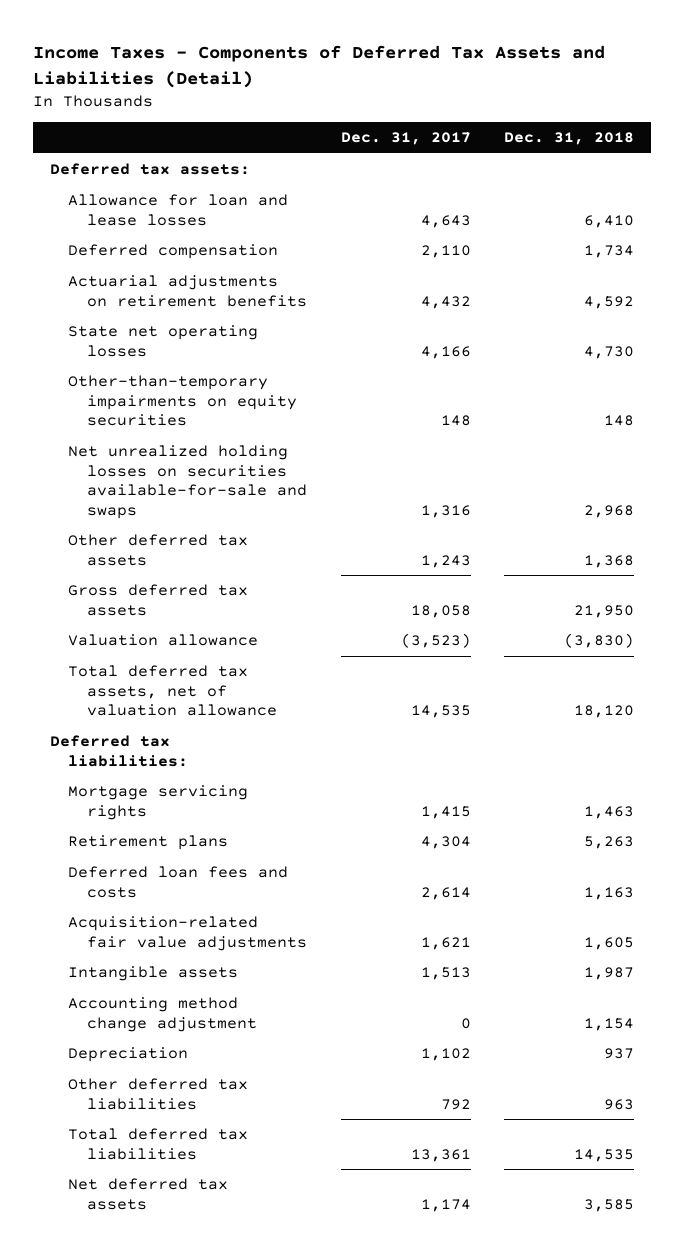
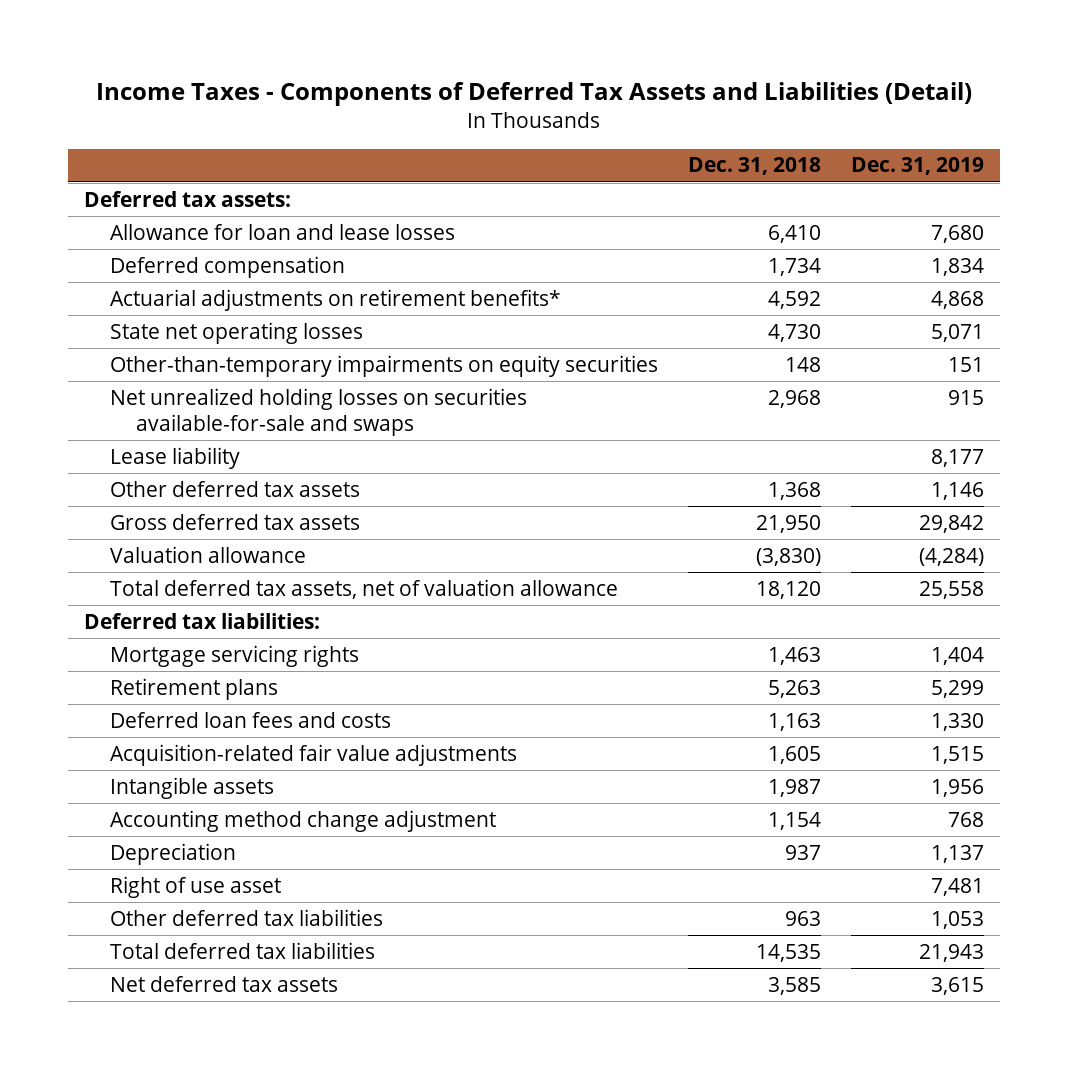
- | Dec. 31, 2017 | Dec. 31, 2018
+ | Dec. 31, 2018 | Dec. 31, 2019
- Actuarial adjustments on retirement benefits | 4,432 | 4,592
+ Actuarial adjustments on retirement benefits* | 4,592 | 4,868
+ Lease liability | | 8,177
+ Right of use asset | | 7,481

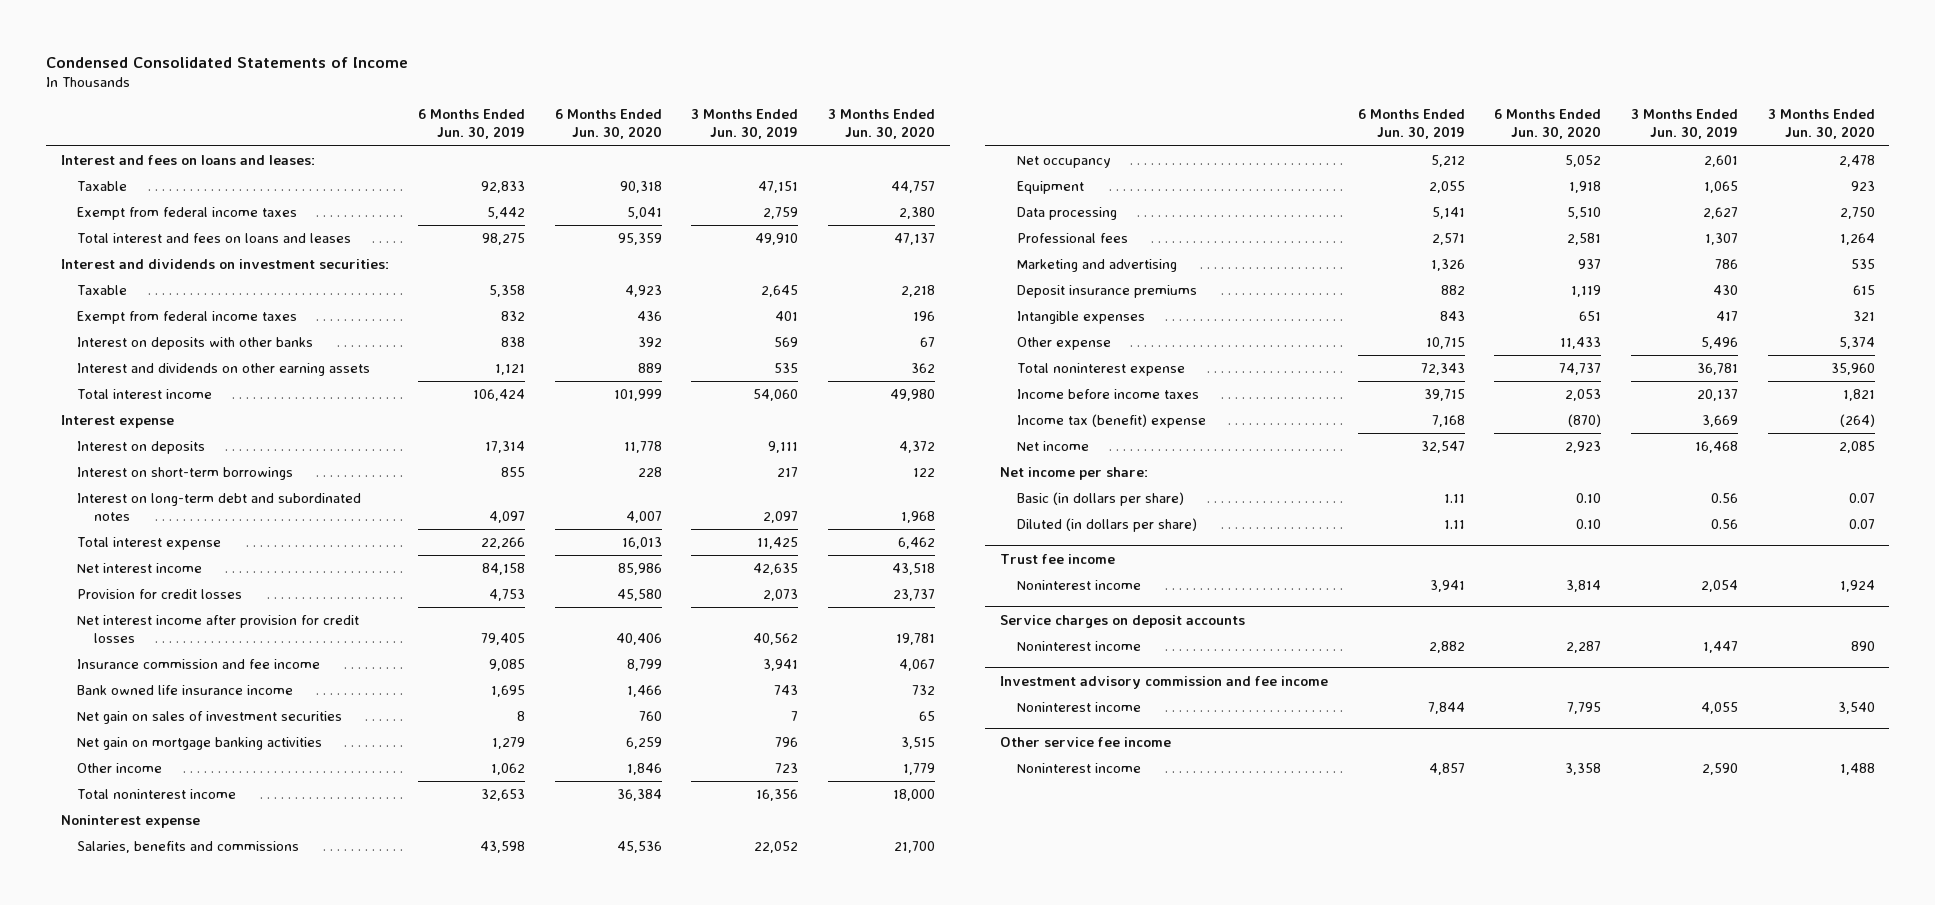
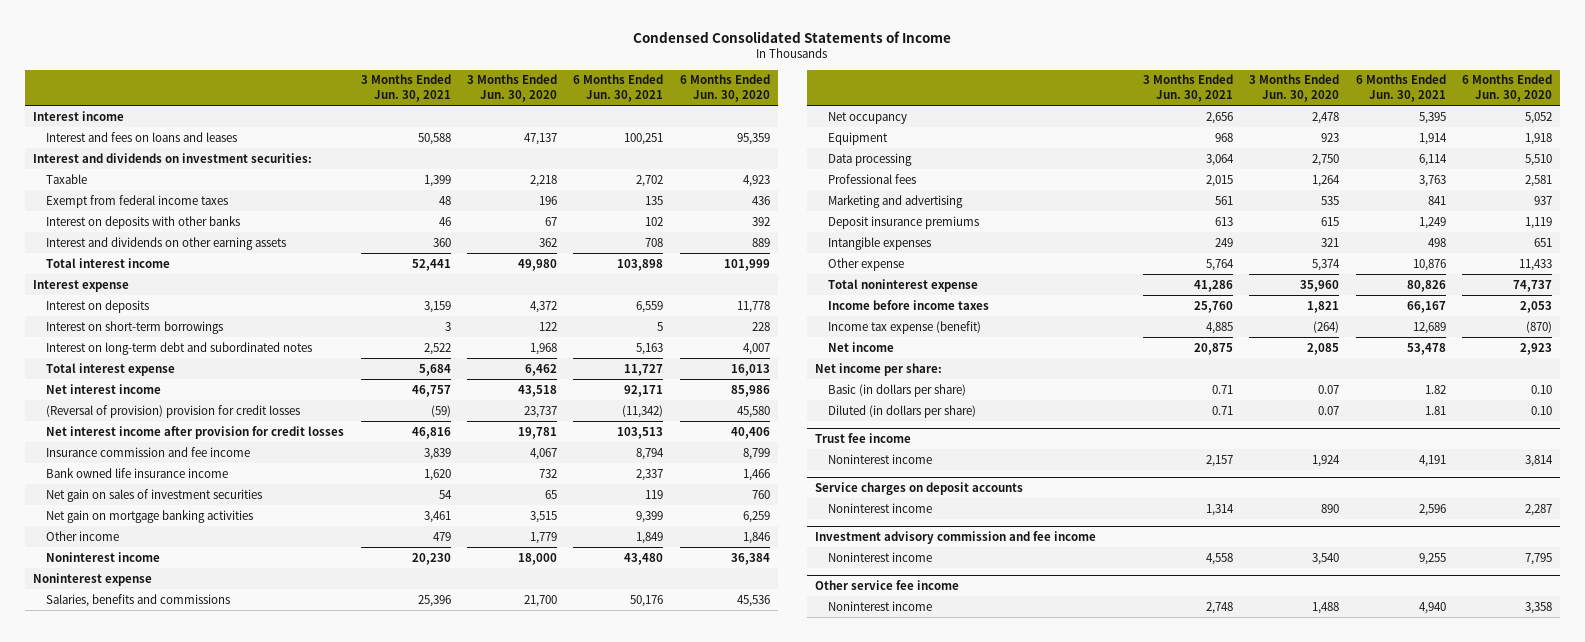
- | 6 Months Ended Jun. 30, 2019 | 6 Months Ended Jun. 30, 2020 | 3 Months Ended Jun. 30, 2019 | 3 Months Ended Jun. 30, 2020
+ | 3 Months Ended Jun. 30, 2021 | 3 Months Ended Jun. 30, 2020 | 6 Months Ended Jun. 30, 2021 | 6 Months Ended Jun. 30, 2020
- Interest and fees on loans and leases:
- Taxable | 92,833 | 90,318 | 47,151 | 44,757
- Exempt from federal income taxes | 5,442 | 5,041 | 2,759 | 2,380
- Total interest and fees on loans and leases | 98,275 | 95,359 | 49,910 | 47,137
+ Interest income
+ Interest and fees on loans and leases | 50,588 | 47,137 | 100,251 | 95,359
- Provision for credit losses | 4,753 | 45,580 | 2,073 | 23,737
+ (Reversal of provision) provision for credit losses | (59) | 23,737 | (11,342) | 45,580
- Total noninterest income | 32,653 | 36,384 | 16,356 | 18,000
+ Noninterest income | 20,230 | 18,000 | 43,480 | 36,384
- Income tax (benefit) expense | 7,168 | (870) | 3,669 | (264)
+ Income tax expense (benefit) | 4,885 | (264) | 12,689 | (870)

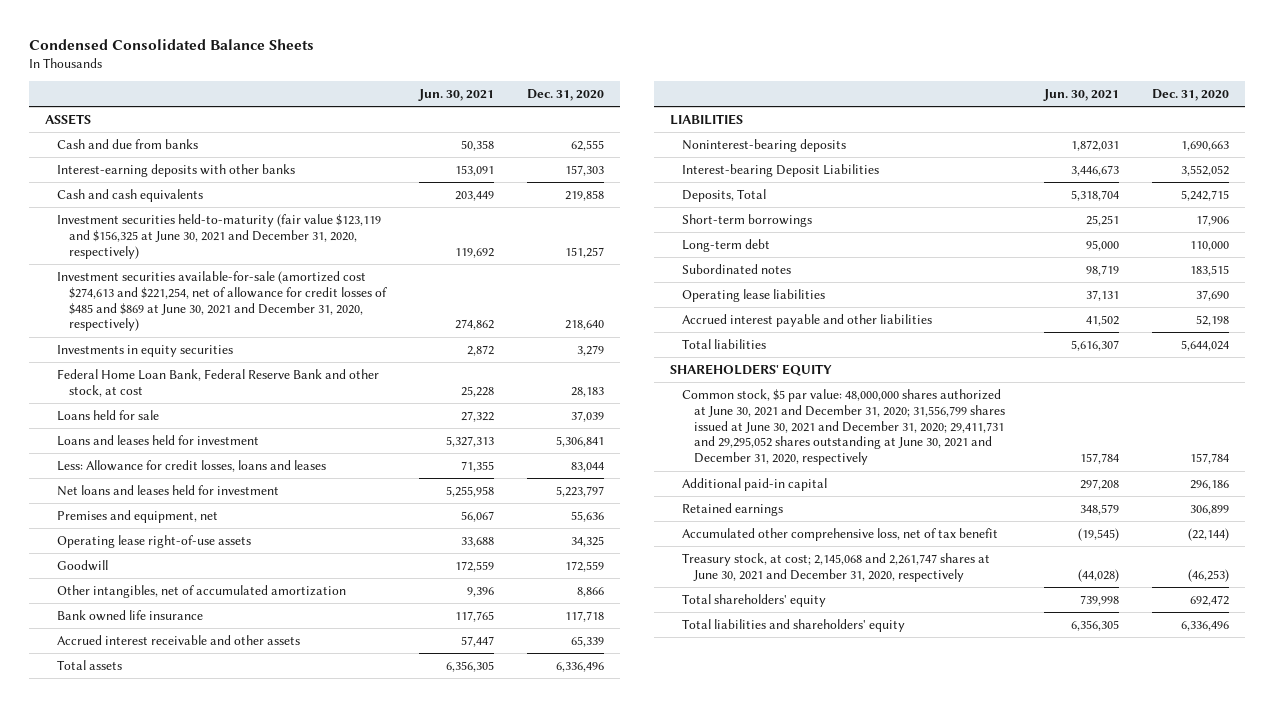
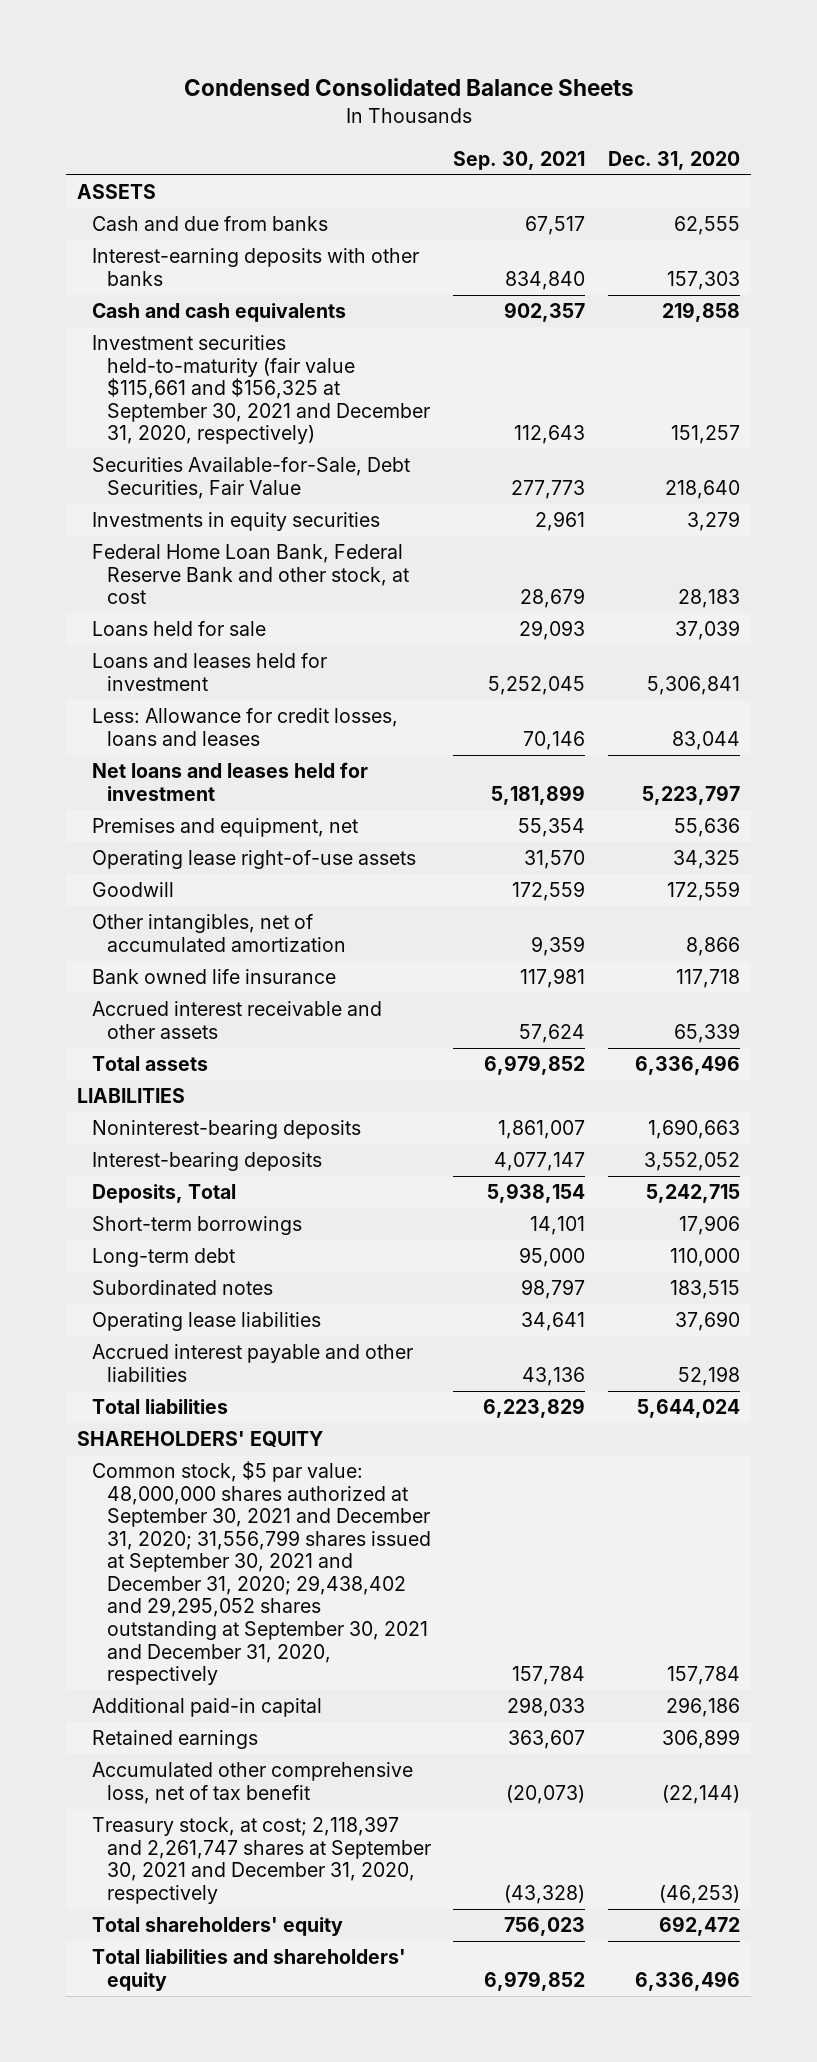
- | Jun. 30, 2021 | Dec. 31, 2020
+ | Sep. 30, 2021 | Dec. 31, 2020
- Investment securities held-to-maturity (fair value $123,119 and $156,325 at June 30, 2021 and December 31, 2020, respectively) | 119,692 | 151,257
- Investment securities available-for-sale (amortized cost $274,613 and $221,254, net of allowance for credit losses of $485 and $869 at June 30, 2021 and December 31, 2020, respectively) | 274,862 | 218,640
+ Investment securities held-to-maturity (fair value $115,661 and $156,325 at September 30, 2021 and December 31, 2020, respectively) | 112,643 | 151,257
+ Securities Available-for-Sale, Debt Securities, Fair Value | 277,773 | 218,640
- Interest-bearing Deposit Liabilities | 3,446,673 | 3,552,052
+ Interest-bearing deposits | 4,077,147 | 3,552,052
- Common stock, $5 par value: 48,000,000 shares authorized at June 30, 2021 and December 31, 2020; 31,556,799 shares issued at June 30, 2021 and December 31, 2020; 29,411,731 and 29,295,052 shares outstanding at June 30, 2021 and December 31, 2020, respectively | 157,784 | 157,784
+ Common stock, $5 par value: 48,000,000 shares authorized at September 30, 2021 and December 31, 2020; 31,556,799 shares issued at September 30, 2021 and December 31, 2020; 29,438,402 and 29,295,052 shares outstanding at September 30, 2021 and December 31, 2020, respectively | 157,784 | 157,784
- Treasury stock, at cost; 2,145,068 and 2,261,747 shares at June 30, 2021 and December 31, 2020, respectively | (44,028) | (46,253)
+ Treasury stock, at cost; 2,118,397 and 2,261,747 shares at September 30, 2021 and December 31, 2020, respectively | (43,328) | (46,253)

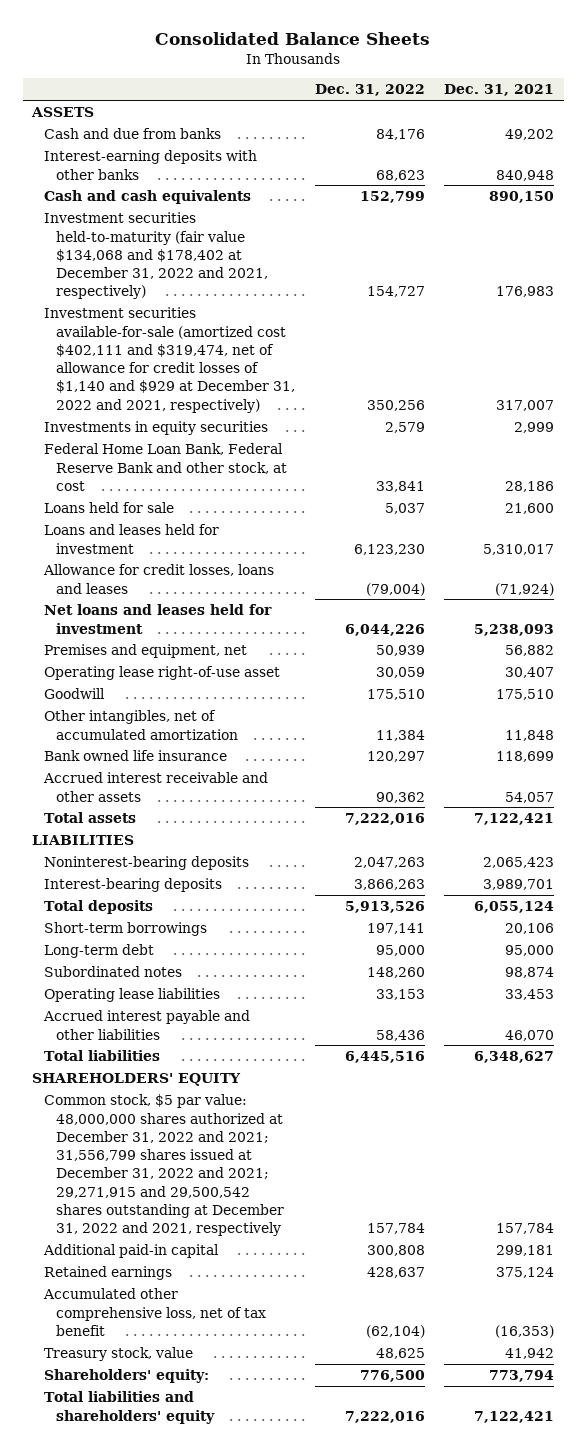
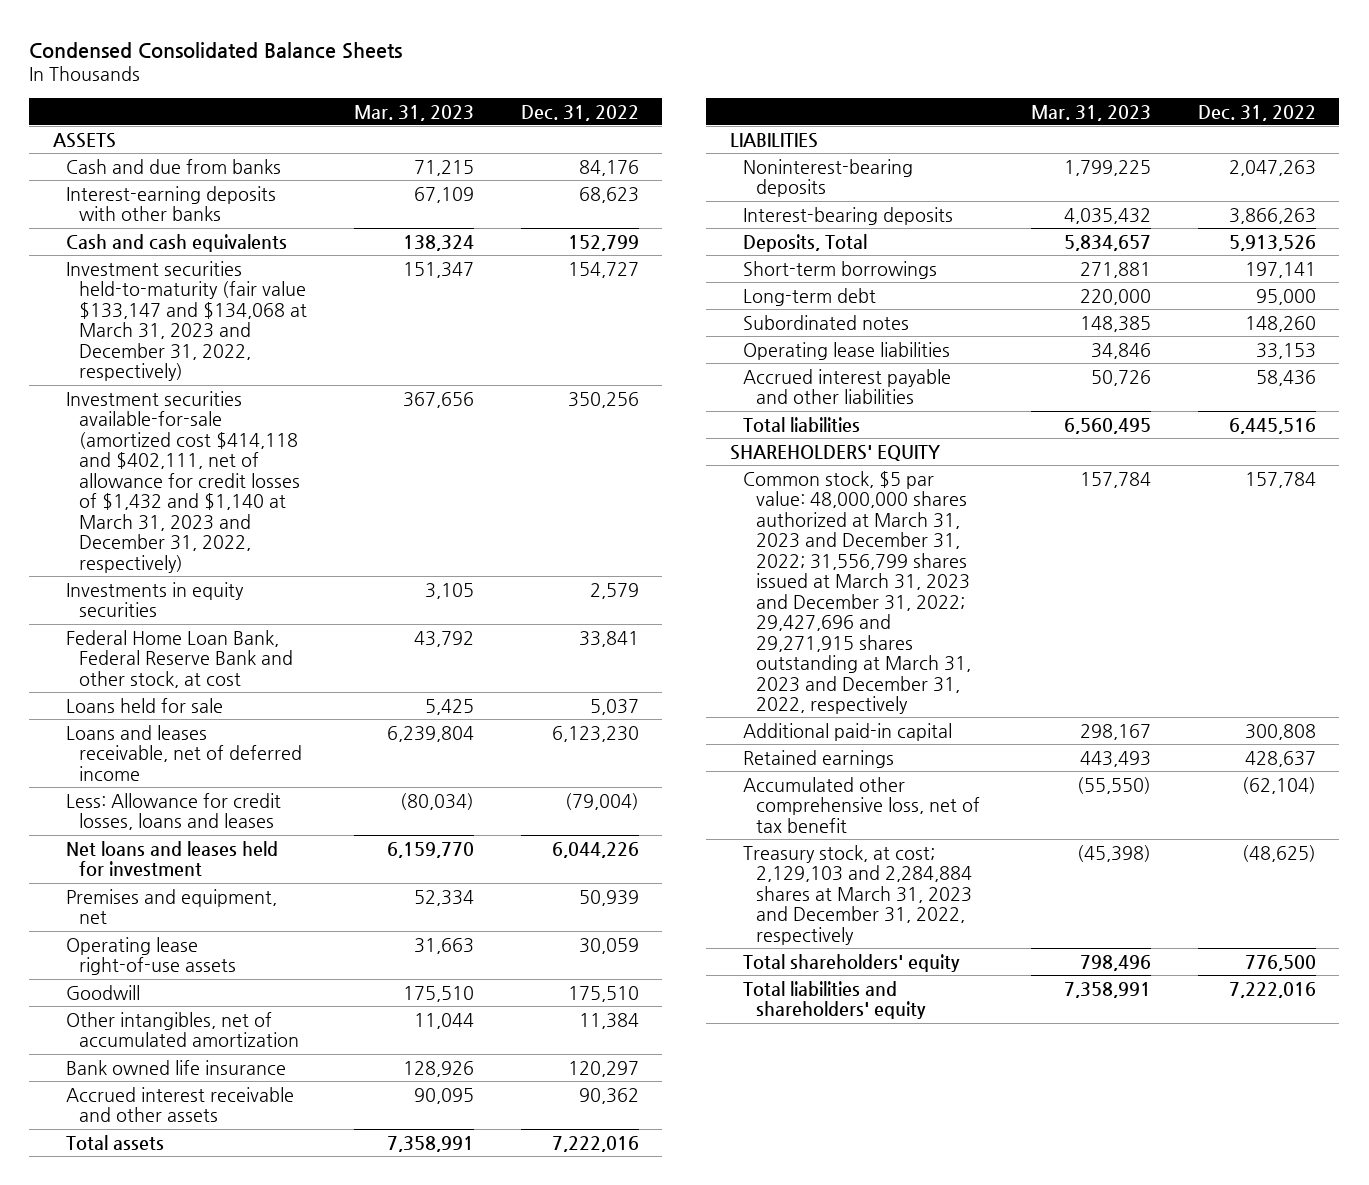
- Consolidated Balance Sheets
+ Condensed Consolidated Balance Sheets
- | Dec. 31, 2022 | Dec. 31, 2021
+ | Mar. 31, 2023 | Dec. 31, 2022
- Investment securities held-to-maturity (fair value $134,068 and $178,402 at December 31, 2022 and 2021, respectively) | 154,727 | 176,983
- Investment securities available-for-sale (amortized cost $402,111 and $319,474, net of allowance for credit losses of $1,140 and $929 at December 31, 2022 and 2021, respectively) | 350,256 | 317,007
+ Investment securities held-to-maturity (fair value $133,147 and $134,068 at March 31, 2023 and December 31, 2022, respectively) | 151,347 | 154,727
+ Investment securities available-for-sale (amortized cost $414,118 and $402,111, net of allowance for credit losses of $1,432 and $1,140 at March 31, 2023 and December 31, 2022, respectively) | 367,656 | 350,256
- Loans and leases held for investment | 6,123,230 | 5,310,017
- Allowance for credit losses, loans and leases | (79,004) | (71,924)
+ Loans and leases receivable, net of deferred income | 6,239,804 | 6,123,230
+ Less: Allowance for credit losses, loans and leases | (80,034) | (79,004)
- Operating lease right-of-use asset | 30,059 | 30,407
+ Operating lease right-of-use assets | 31,663 | 30,059
- Total deposits | 5,913,526 | 6,055,124
+ Deposits, Total | 5,834,657 | 5,913,526
- Common stock, $5 par value: 48,000,000 shares authorized at December 31, 2022 and 2021; 31,556,799 shares issued at December 31, 2022 and 2021; 29,271,915 and 29,500,542 shares outstanding at December 31, 2022 and 2021, respectively | 157,784 | 157,784
+ Common stock, $5 par value: 48,000,000 shares authorized at March 31, 2023 and December 31, 2022; 31,556,799 shares issued at March 31, 2023 and December 31, 2022; 29,427,696 and 29,271,915 shares outstanding at March 31, 2023 and December 31, 2022, respectively | 157,784 | 157,784
- Treasury stock, value | 48,625 | 41,942
- Shareholders' equity: | 776,500 | 773,794
+ Treasury stock, at cost; 2,129,103 and 2,284,884 shares at March 31, 2023 and December 31, 2022, respectively | (45,398) | (48,625)
+ Total shareholders' equity | 798,496 | 776,500

